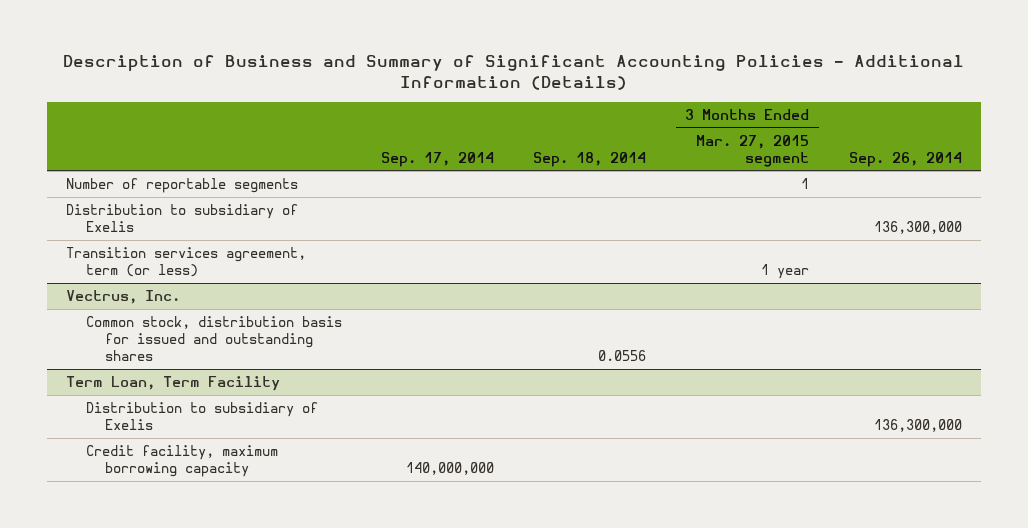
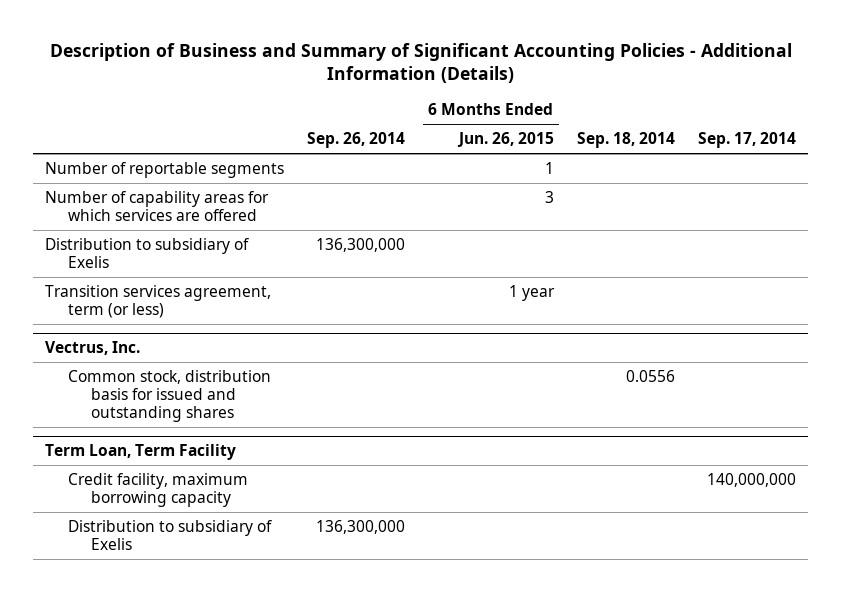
- | Sep. 17, 2014 | Sep. 18, 2014 | 3 Months Ended Mar. 27, 2015 segment | Sep. 26, 2014
+ | Sep. 26, 2014 | 6 Months Ended Jun. 26, 2015 | Sep. 18, 2014 | Sep. 17, 2014
+ Number of capability areas for which services are offered | | 3 | |
@ Term Loan, Term Facility
moved down: Distribution to subsidiary of Exelis | 136,300,000 | | |

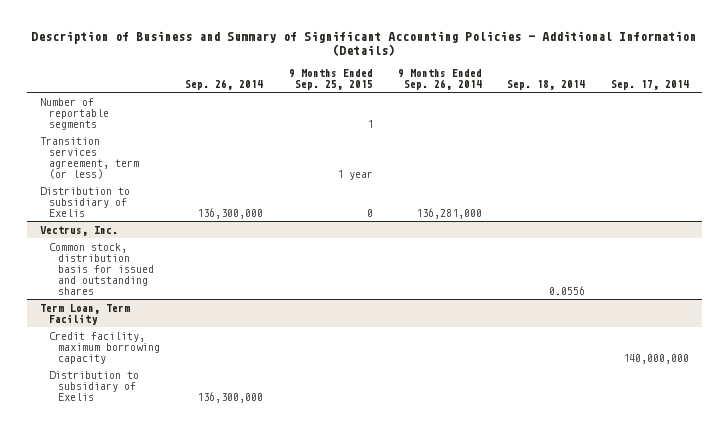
- | Sep. 26, 2014 | 6 Months Ended Jun. 26, 2015 | Sep. 18, 2014 | Sep. 17, 2014
+ | Sep. 26, 2014 | 9 Months Ended Sep. 25, 2015 | 9 Months Ended Sep. 26, 2014 | Sep. 18, 2014 | Sep. 17, 2014
- Number of capability areas for which services are offered | | 3 | |
moved down: Distribution to subsidiary of Exelis | 136,300,000 | 0 | 136,281,000 | |

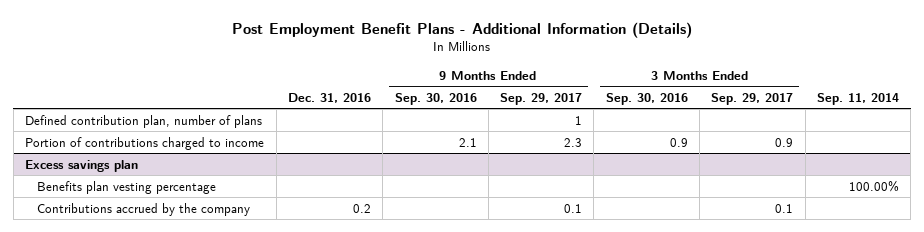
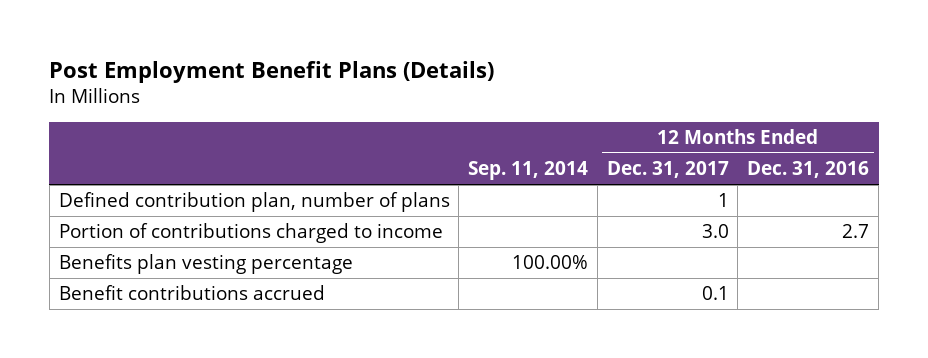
- Post Employment Benefit Plans - Additional Information (Details)
+ Post Employment Benefit Plans (Details)
- | Dec. 31, 2016 | 9 Months Ended Sep. 30, 2016 | 9 Months Ended Sep. 29, 2017 | 3 Months Ended Sep. 30, 2016 | 3 Months Ended Sep. 29, 2017 | Sep. 11, 2014
+ | Sep. 11, 2014 | 12 Months Ended Dec. 31, 2017 | 12 Months Ended Dec. 31, 2016
- Excess savings plan
- Benefits plan vesting percentage | | | | | | 100.00%
- Contributions accrued by the company | 0.2 | | 0.1 | | 0.1 |
+ Benefits plan vesting percentage | 100.00% | |
+ Benefit contributions accrued | | 0.1 |

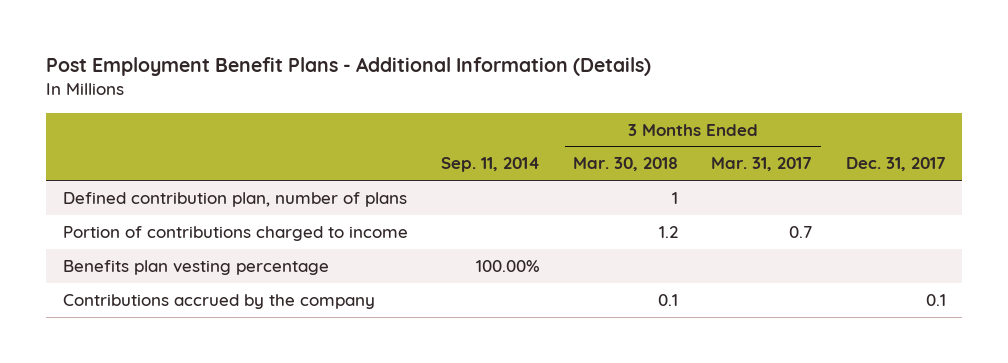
- Post Employment Benefit Plans (Details)
+ Post Employment Benefit Plans - Additional Information (Details)
- | Sep. 11, 2014 | 12 Months Ended Dec. 31, 2017 | 12 Months Ended Dec. 31, 2016
+ | Sep. 11, 2014 | 3 Months Ended Mar. 30, 2018 | 3 Months Ended Mar. 31, 2017 | Dec. 31, 2017
- Benefit contributions accrued | | 0.1 |
+ Contributions accrued by the company | | 0.1 | | 0.1

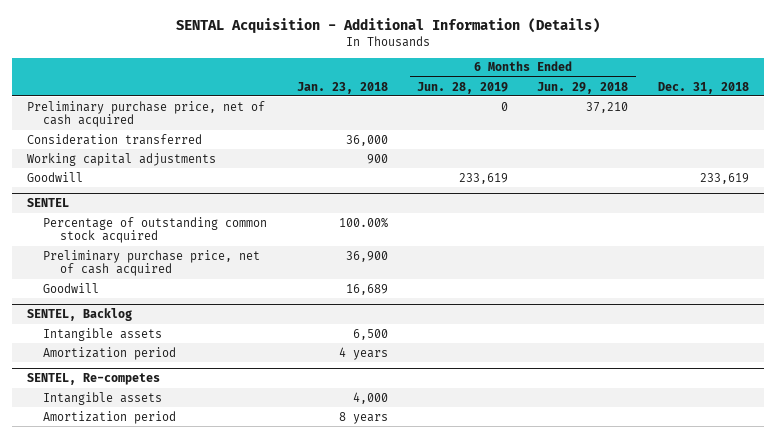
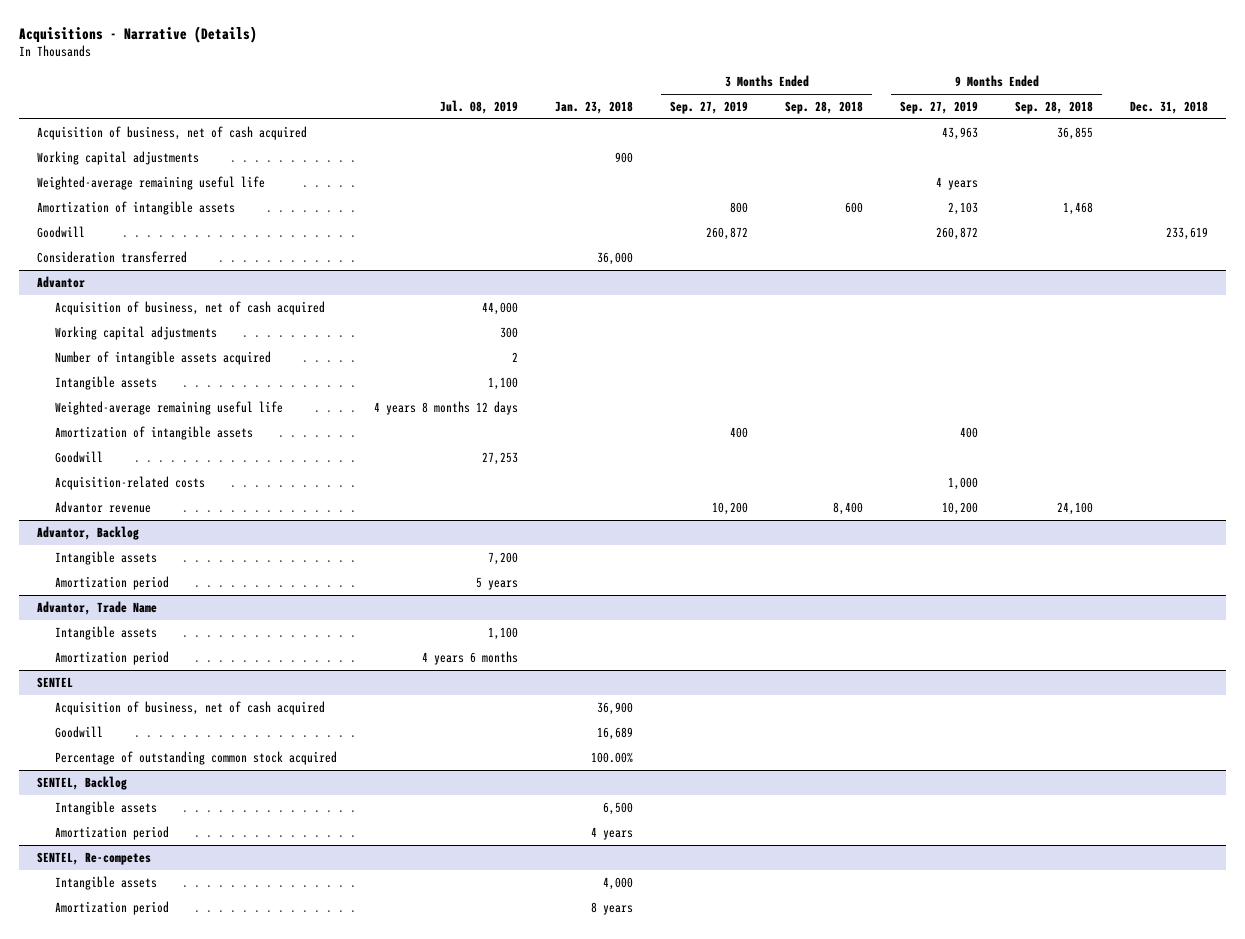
- SENTAL Acquisition - Additional Information (Details)
+ Acquisitions - Narrative (Details)
- | Jan. 23, 2018 | 6 Months Ended Jun. 28, 2019 | 6 Months Ended Jun. 29, 2018 | Dec. 31, 2018
+ | Jul. 08, 2019 | Jan. 23, 2018 | 3 Months Ended Sep. 27, 2019 | 3 Months Ended Sep. 28, 2018 | 9 Months Ended Sep. 27, 2019 | 9 Months Ended Sep. 28, 2018 | Dec. 31, 2018
- Preliminary purchase price, net of cash acquired | | 0 | 37,210 |
+ Acquisition of business, net of cash acquired | | | | | 43,963 | 36,855 |
+ Weighted-average remaining useful life | | | | | 4 years | |
+ Amortization of intangible assets | | | 800 | 600 | 2,103 | 1,468 |
moved down: Consideration transferred | | 36,000 | | | | |
+ Advantor
+ Acquisition of business, net of cash acquired | 44,000 | | | | | |
+ Working capital adjustments | 300 | | | | | |
+ Number of intangible assets acquired | 2 | | | | | |
+ Intangible assets | 1,100 | | | | | |
+ Weighted-average remaining useful life | 4 years 8 months 12 days | | | | | |
+ Amortization of intangible assets | | | 400 | | 400 | |
+ Goodwill | 27,253 | | | | | |
+ Acquisition-related costs | | | | | 1,000 | |
+ Advantor revenue | | | 10,200 | 8,400 | 10,200 | 24,100 |
+ Advantor, Backlog
+ Intangible assets | 7,200 | | | | | |
+ Amortization period | 5 years | | | | | |
+ Advantor, Trade Name
+ Intangible assets | 1,100 | | | | | |
+ Amortization period | 4 years 6 months | | | | | |
@ SENTEL
- Preliminary purchase price, net of cash acquired | 36,900 | | |
+ Acquisition of business, net of cash acquired | | 36,900 | | | | |
moved down: Percentage of outstanding common stock acquired | | 100.00% | | | | |

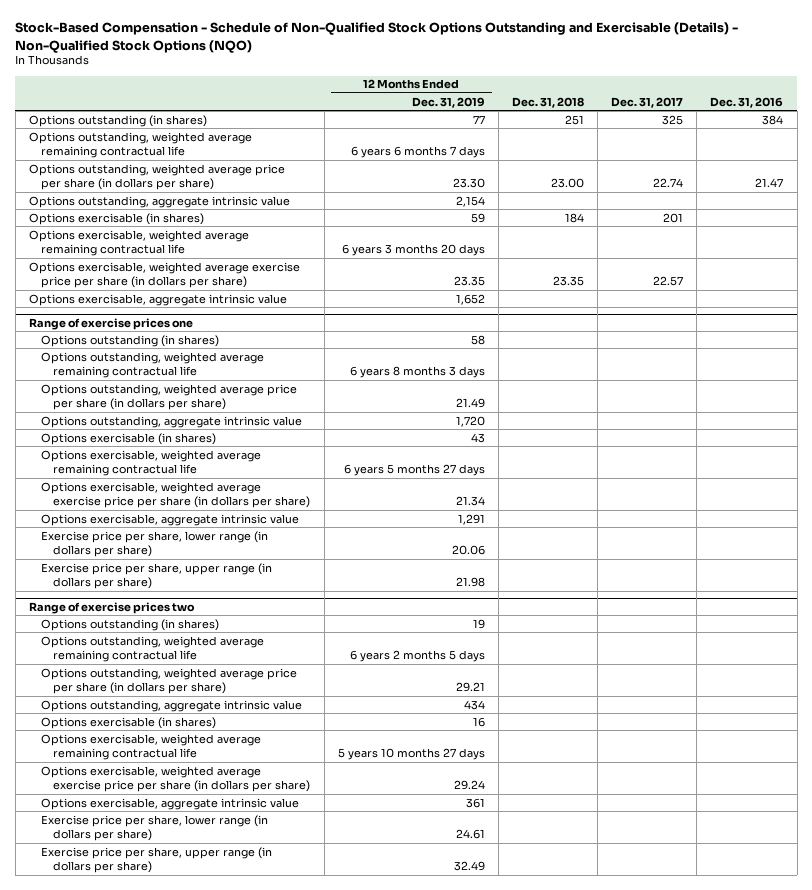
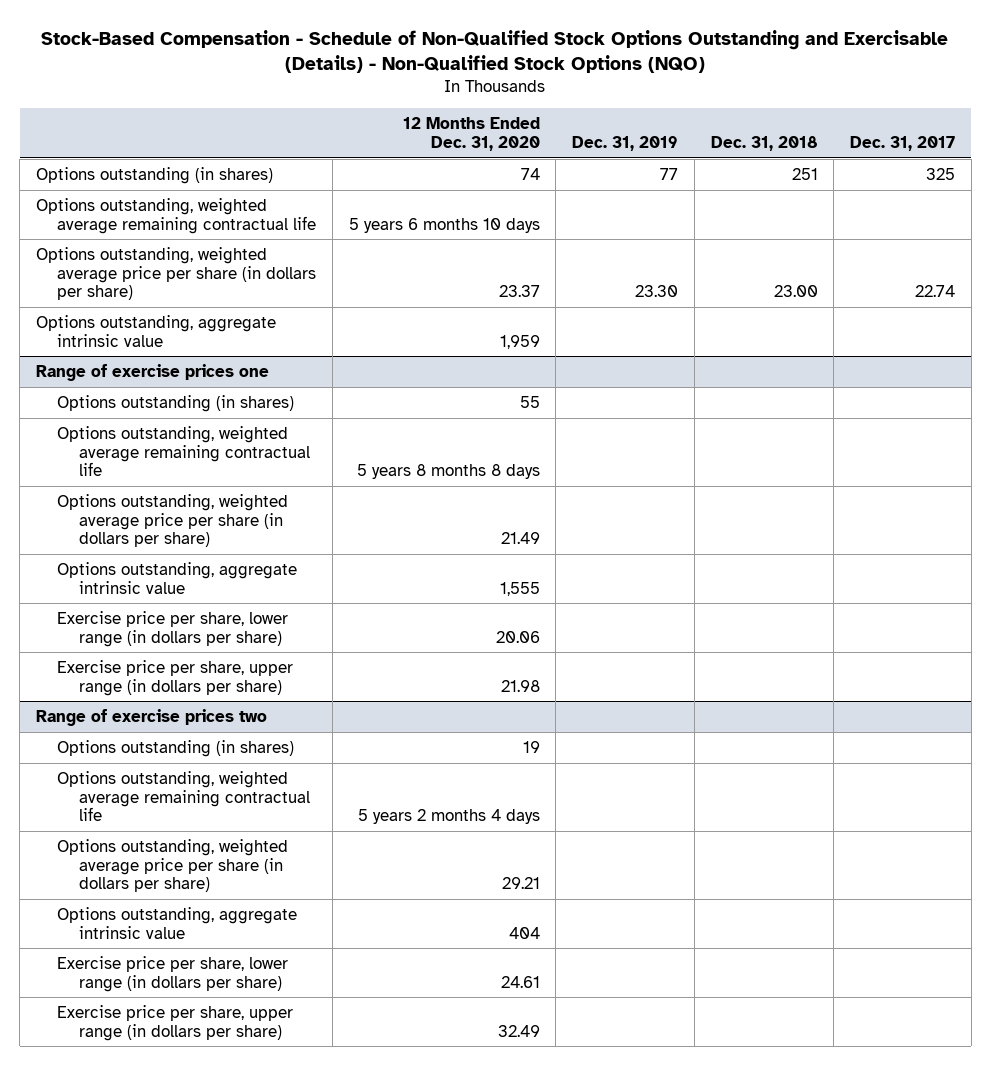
- | 12 Months Ended Dec. 31, 2019 | Dec. 31, 2018 | Dec. 31, 2017 | Dec. 31, 2016
+ | 12 Months Ended Dec. 31, 2020 | Dec. 31, 2019 | Dec. 31, 2018 | Dec. 31, 2017
- Options exercisable (in shares) | 59 | 184 | 201 |
- Options exercisable, weighted average remaining contractual life | 6 years 3 months 20 days | | |
- Options exercisable, weighted average exercise price per share (in dollars per share) | 23.35 | 23.35 | 22.57 |
- Options exercisable, aggregate intrinsic value | 1,652 | | |
@ Range of exercise prices one
- Options exercisable (in shares) | 43 | | |
- Options exercisable, weighted average remaining contractual life | 6 years 5 months 27 days | | |
- Options exercisable, weighted average exercise price per share (in dollars per share) | 21.34 | | |
- Options exercisable, aggregate intrinsic value | 1,291 | | |
@ Range of exercise prices two
- Options exercisable (in shares) | 16 | | |
- Options exercisable, weighted average remaining contractual life | 5 years 10 months 27 days | | |
- Options exercisable, weighted average exercise price per share (in dollars per share) | 29.24 | | |
- Options exercisable, aggregate intrinsic value | 361 | | |

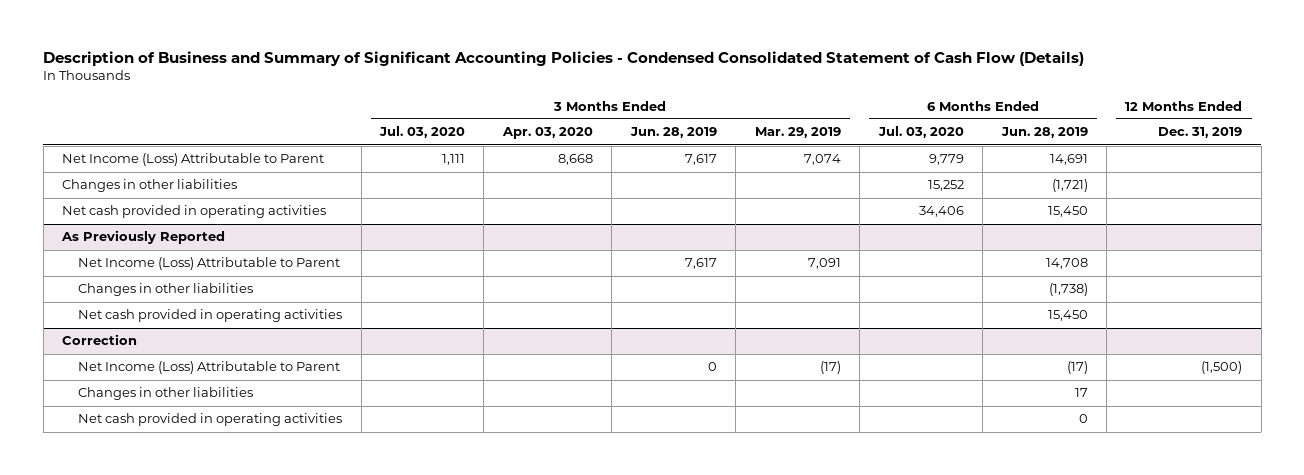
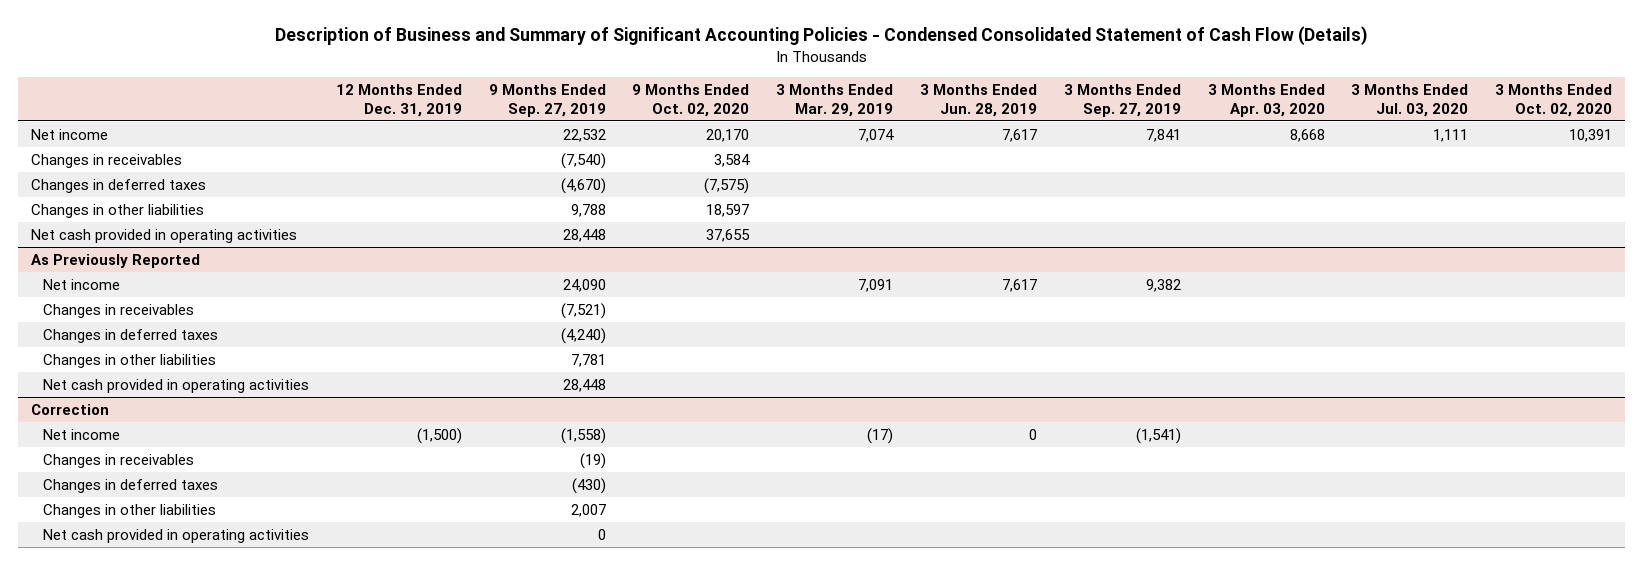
- | 3 Months Ended Jul. 03, 2020 | 3 Months Ended Apr. 03, 2020 | 3 Months Ended Jun. 28, 2019 | 3 Months Ended Mar. 29, 2019 | 6 Months Ended Jul. 03, 2020 | 6 Months Ended Jun. 28, 2019 | 12 Months Ended Dec. 31, 2019
+ | 12 Months Ended Dec. 31, 2019 | 9 Months Ended Sep. 27, 2019 | 9 Months Ended Oct. 02, 2020 | 3 Months Ended Mar. 29, 2019 | 3 Months Ended Jun. 28, 2019 | 3 Months Ended Sep. 27, 2019 | 3 Months Ended Apr. 03, 2020 | 3 Months Ended Jul. 03, 2020 | 3 Months Ended Oct. 02, 2020
- Net Income (Loss) Attributable to Parent | 1,111 | 8,668 | 7,617 | 7,074 | 9,779 | 14,691 |
+ Net income | | 22,532 | 20,170 | 7,074 | 7,617 | 7,841 | 8,668 | 1,111 | 10,391
+ Changes in receivables | | (7,540) | 3,584 | | | | | |
+ Changes in deferred taxes | | (4,670) | (7,575) | | | | | |
@ As Previously Reported
- Net Income (Loss) Attributable to Parent | | | 7,617 | 7,091 | | 14,708 |
+ Net income | | 24,090 | | 7,091 | 7,617 | 9,382 | | |
+ Changes in receivables | | (7,521) | | | | | | |
+ Changes in deferred taxes | | (4,240) | | | | | | |
@ Correction
- Net Income (Loss) Attributable to Parent | | | 0 | (17) | | (17) | (1,500)
+ Net income | (1,500) | (1,558) | | (17) | 0 | (1,541) | | |
+ Changes in receivables | | (19) | | | | | | |
+ Changes in deferred taxes | | (430) | | | | | | |

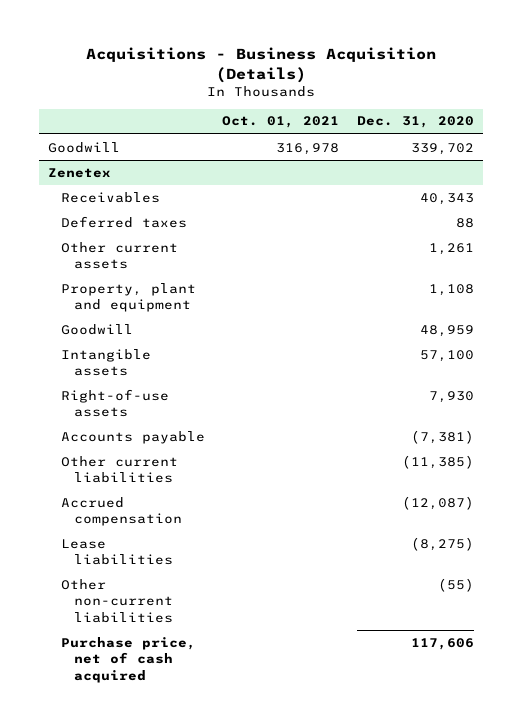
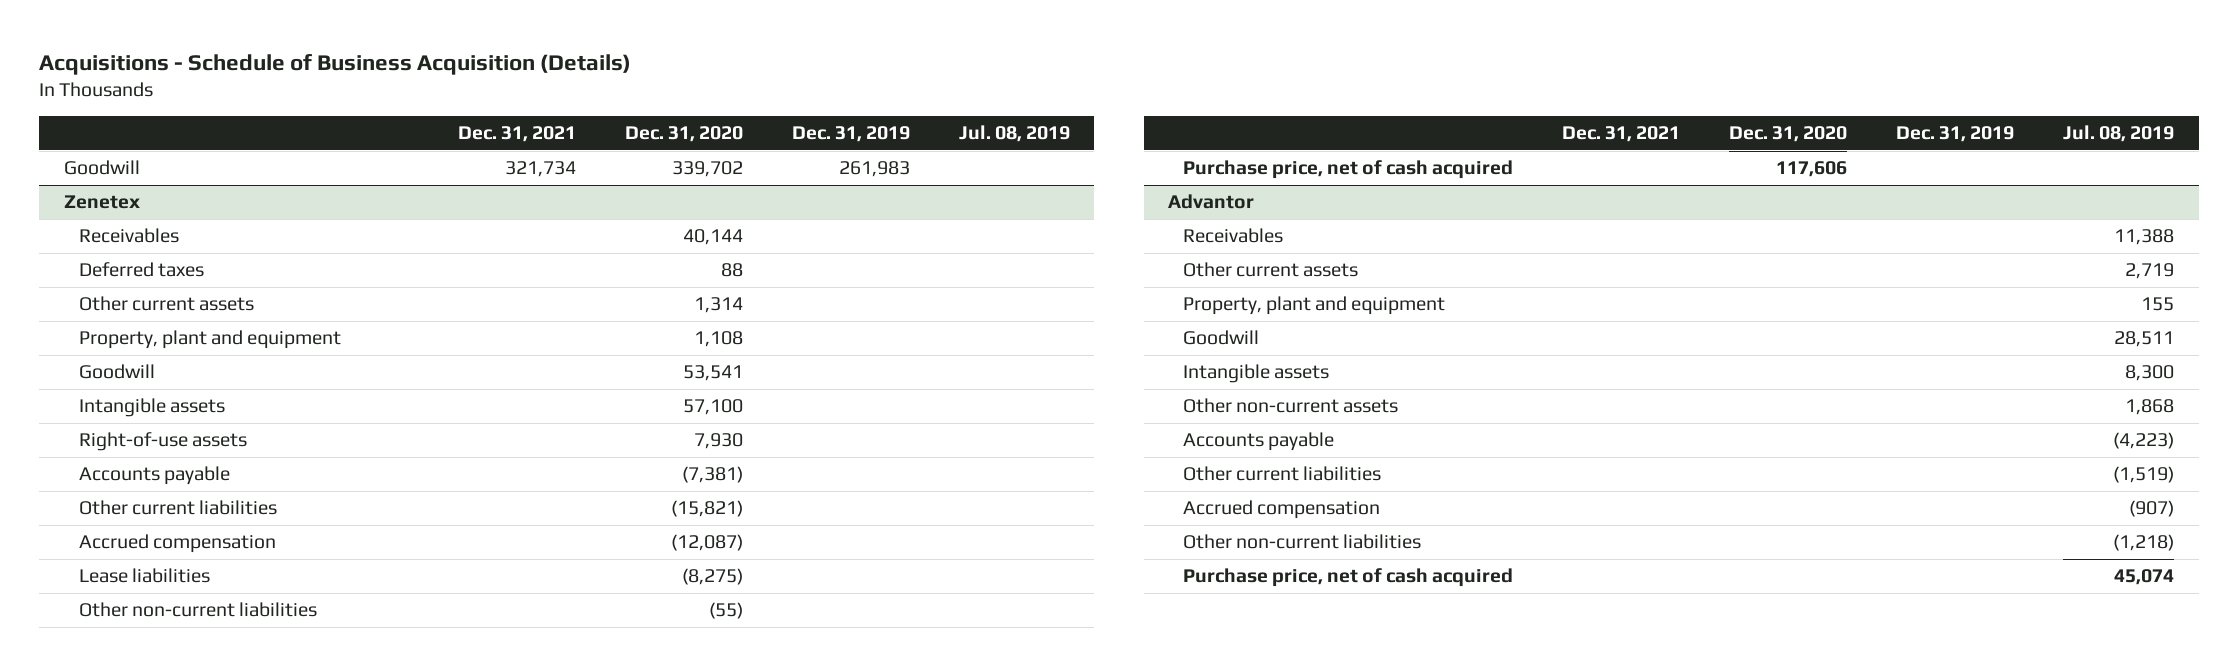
- Acquisitions - Business Acquisition (Details)
+ Acquisitions - Schedule of Business Acquisition (Details)
- | Oct. 01, 2021 | Dec. 31, 2020
+ | Dec. 31, 2021 | Dec. 31, 2020 | Dec. 31, 2019 | Jul. 08, 2019
@ Zenetex
- Receivables | | 40,343
+ Receivables | | 40,144 | |
- Other current assets | | 1,261
+ Other current assets | | 1,314 | |
- Goodwill | | 48,959
+ Goodwill | | 53,541 | |
- Other current liabilities | | (11,385)
+ Other current liabilities | | (15,821) | |
+ Advantor
+ Receivables | | | | 11,388
+ Other current assets | | | | 2,719
+ Property, plant and equipment | | | | 155
+ Goodwill | | | | 28,511
+ Intangible assets | | | | 8,300
+ Other non-current assets | | | | 1,868
+ Accounts payable | | | | (4,223)
+ Other current liabilities | | | | (1,519)
+ Accrued compensation | | | | (907)
+ Other non-current liabilities | | | | (1,218)
+ Purchase price, net of cash acquired | | | | 45,074

